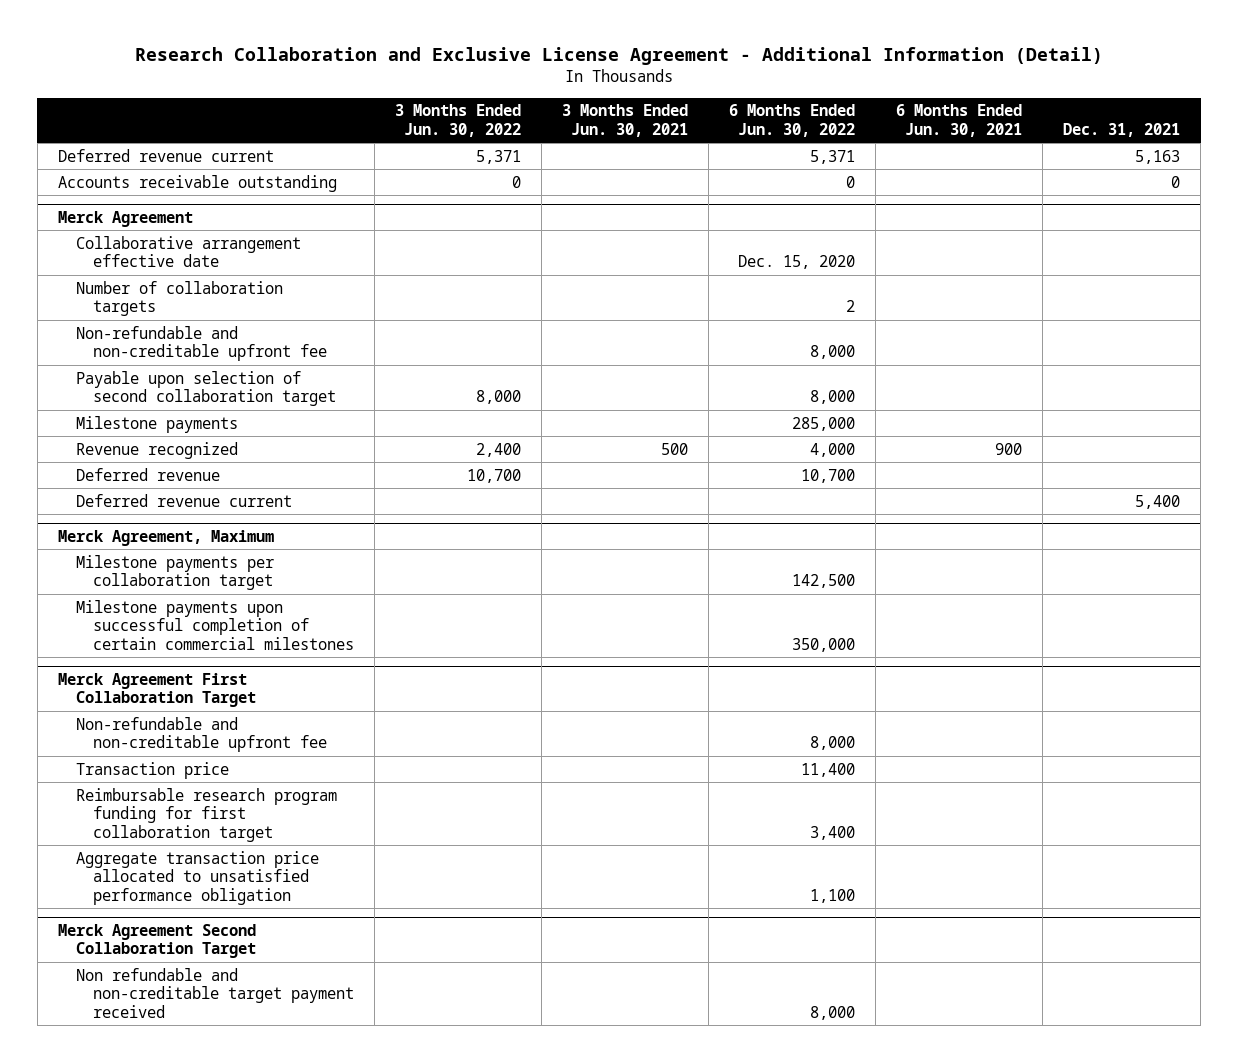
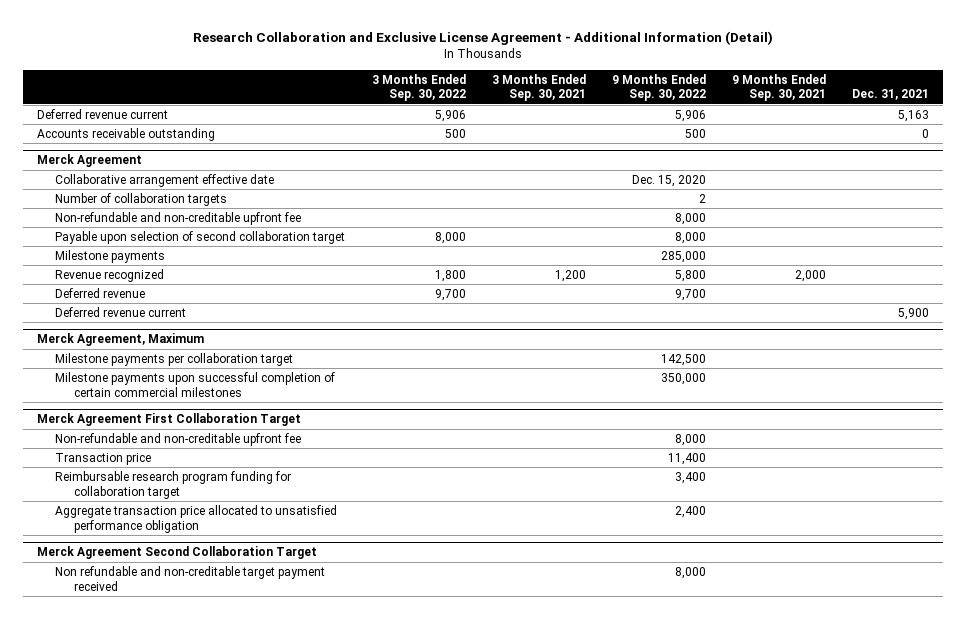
- | 3 Months Ended Jun. 30, 2022 | 3 Months Ended Jun. 30, 2021 | 6 Months Ended Jun. 30, 2022 | 6 Months Ended Jun. 30, 2021 | Dec. 31, 2021
+ | 3 Months Ended Sep. 30, 2022 | 3 Months Ended Sep. 30, 2021 | 9 Months Ended Sep. 30, 2022 | 9 Months Ended Sep. 30, 2021 | Dec. 31, 2021
@ Merck Agreement
- Deferred revenue current | | | | | 5,400
+ Deferred revenue current | | | | | 5,900
@ Merck Agreement First Collaboration Target
- Reimbursable research program funding for first collaboration target | | | 3,400 | |
+ Reimbursable research program funding for collaboration target | | | 3,400 | |

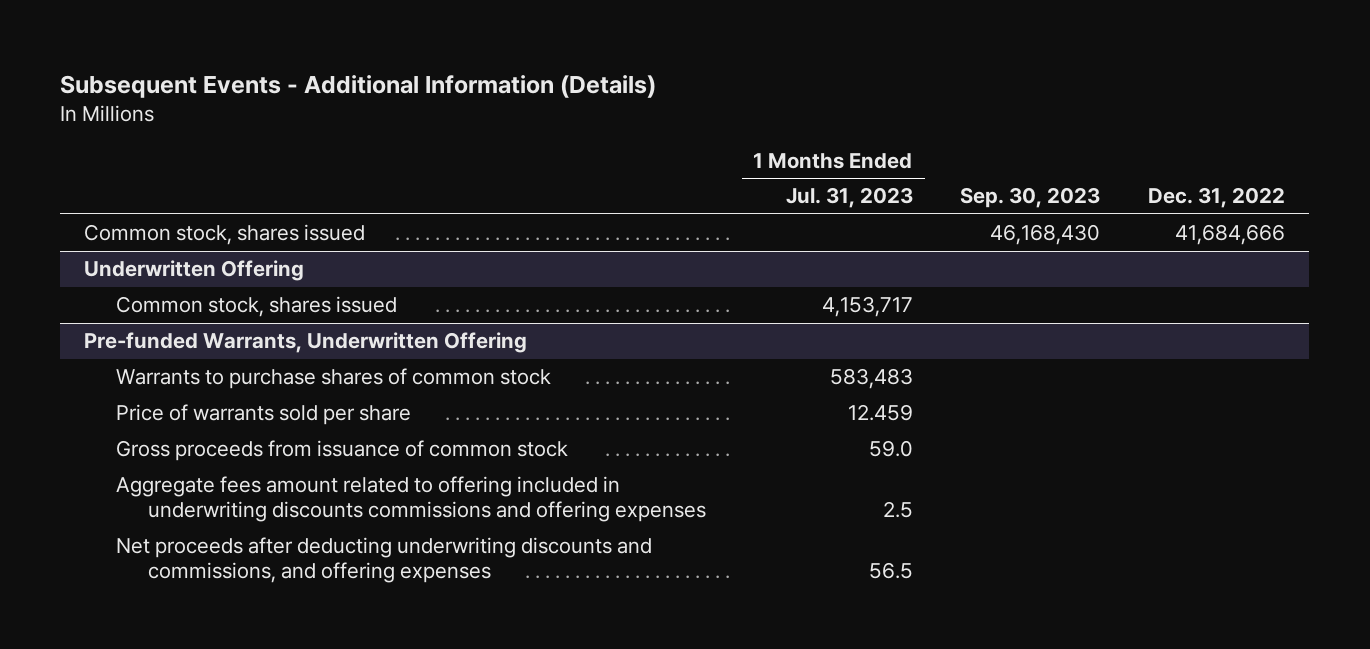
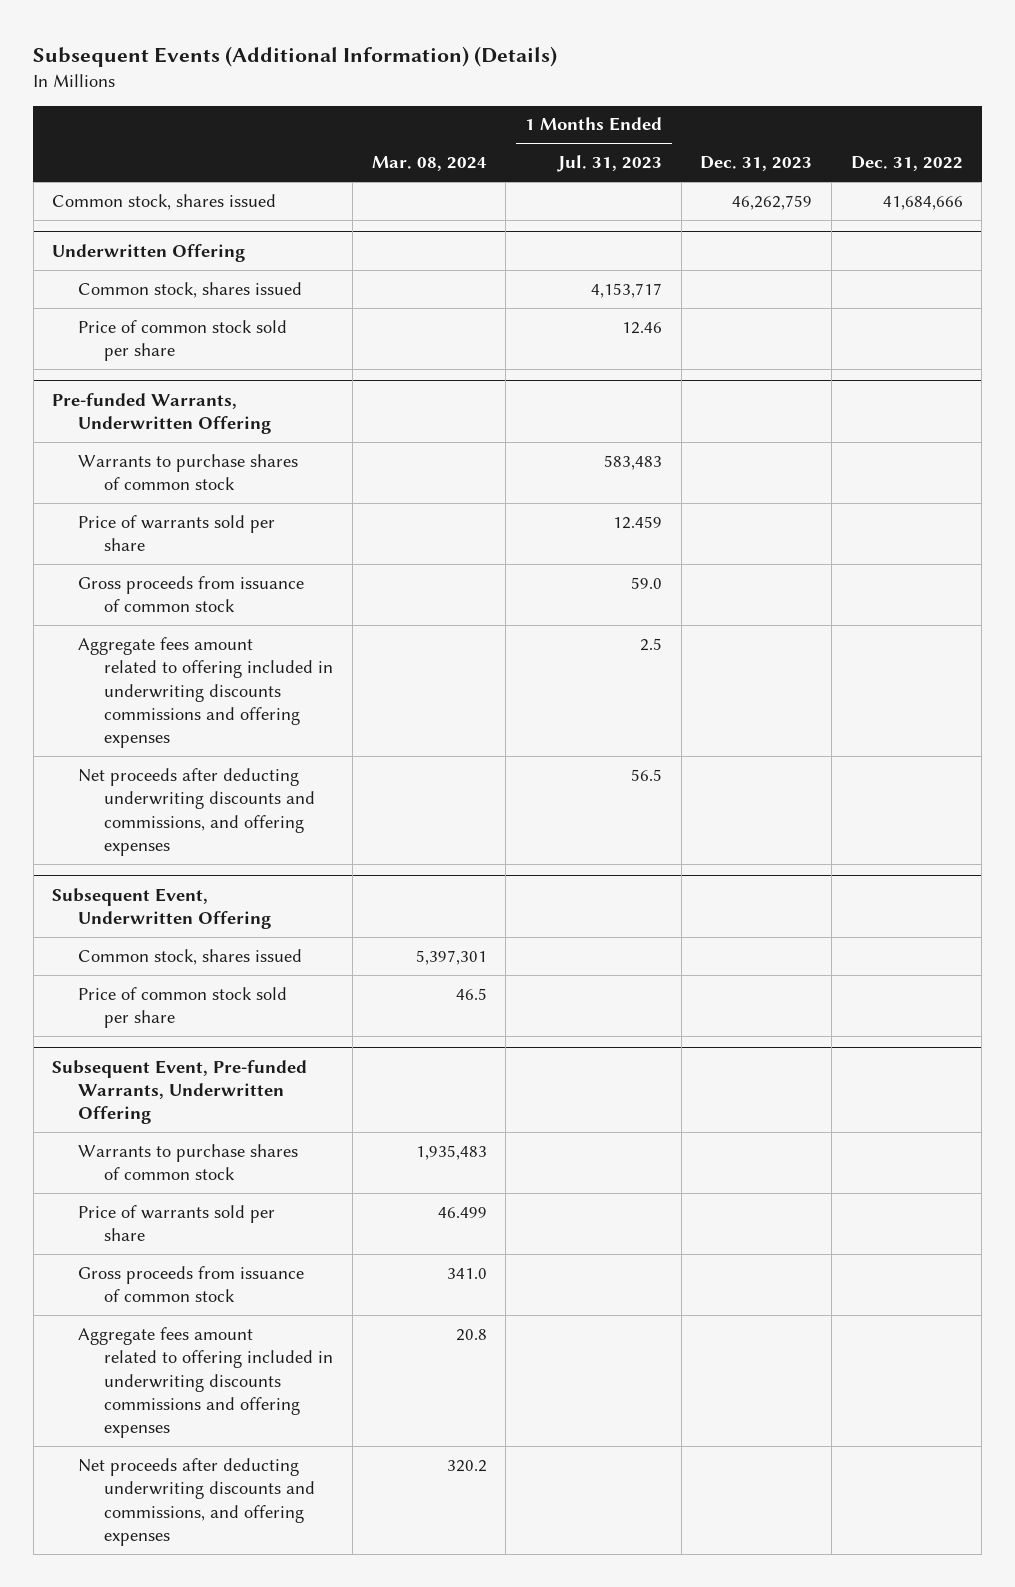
- Subsequent Events - Additional Information (Details)
+ Subsequent Events (Additional Information) (Details)
- | 1 Months Ended Jul. 31, 2023 | Sep. 30, 2023 | Dec. 31, 2022
+ | Mar. 08, 2024 | 1 Months Ended Jul. 31, 2023 | Dec. 31, 2023 | Dec. 31, 2022
@ Underwritten Offering
+ Price of common stock sold per share | | 12.46 | |
+ Subsequent Event, Underwritten Offering
+ Common stock, shares issued | 5,397,301 | | |
+ Price of common stock sold per share | 46.5 | | |
+ Subsequent Event, Pre-funded Warrants, Underwritten Offering
+ Warrants to purchase shares of common stock | 1,935,483 | | |
+ Price of warrants sold per share | 46.499 | | |
+ Gross proceeds from issuance of common stock | 341.0 | | |
+ Aggregate fees amount related to offering included in underwriting discounts commissions and offering expenses | 20.8 | | |
+ Net proceeds after deducting underwriting discounts and commissions, and offering expenses | 320.2 | | |

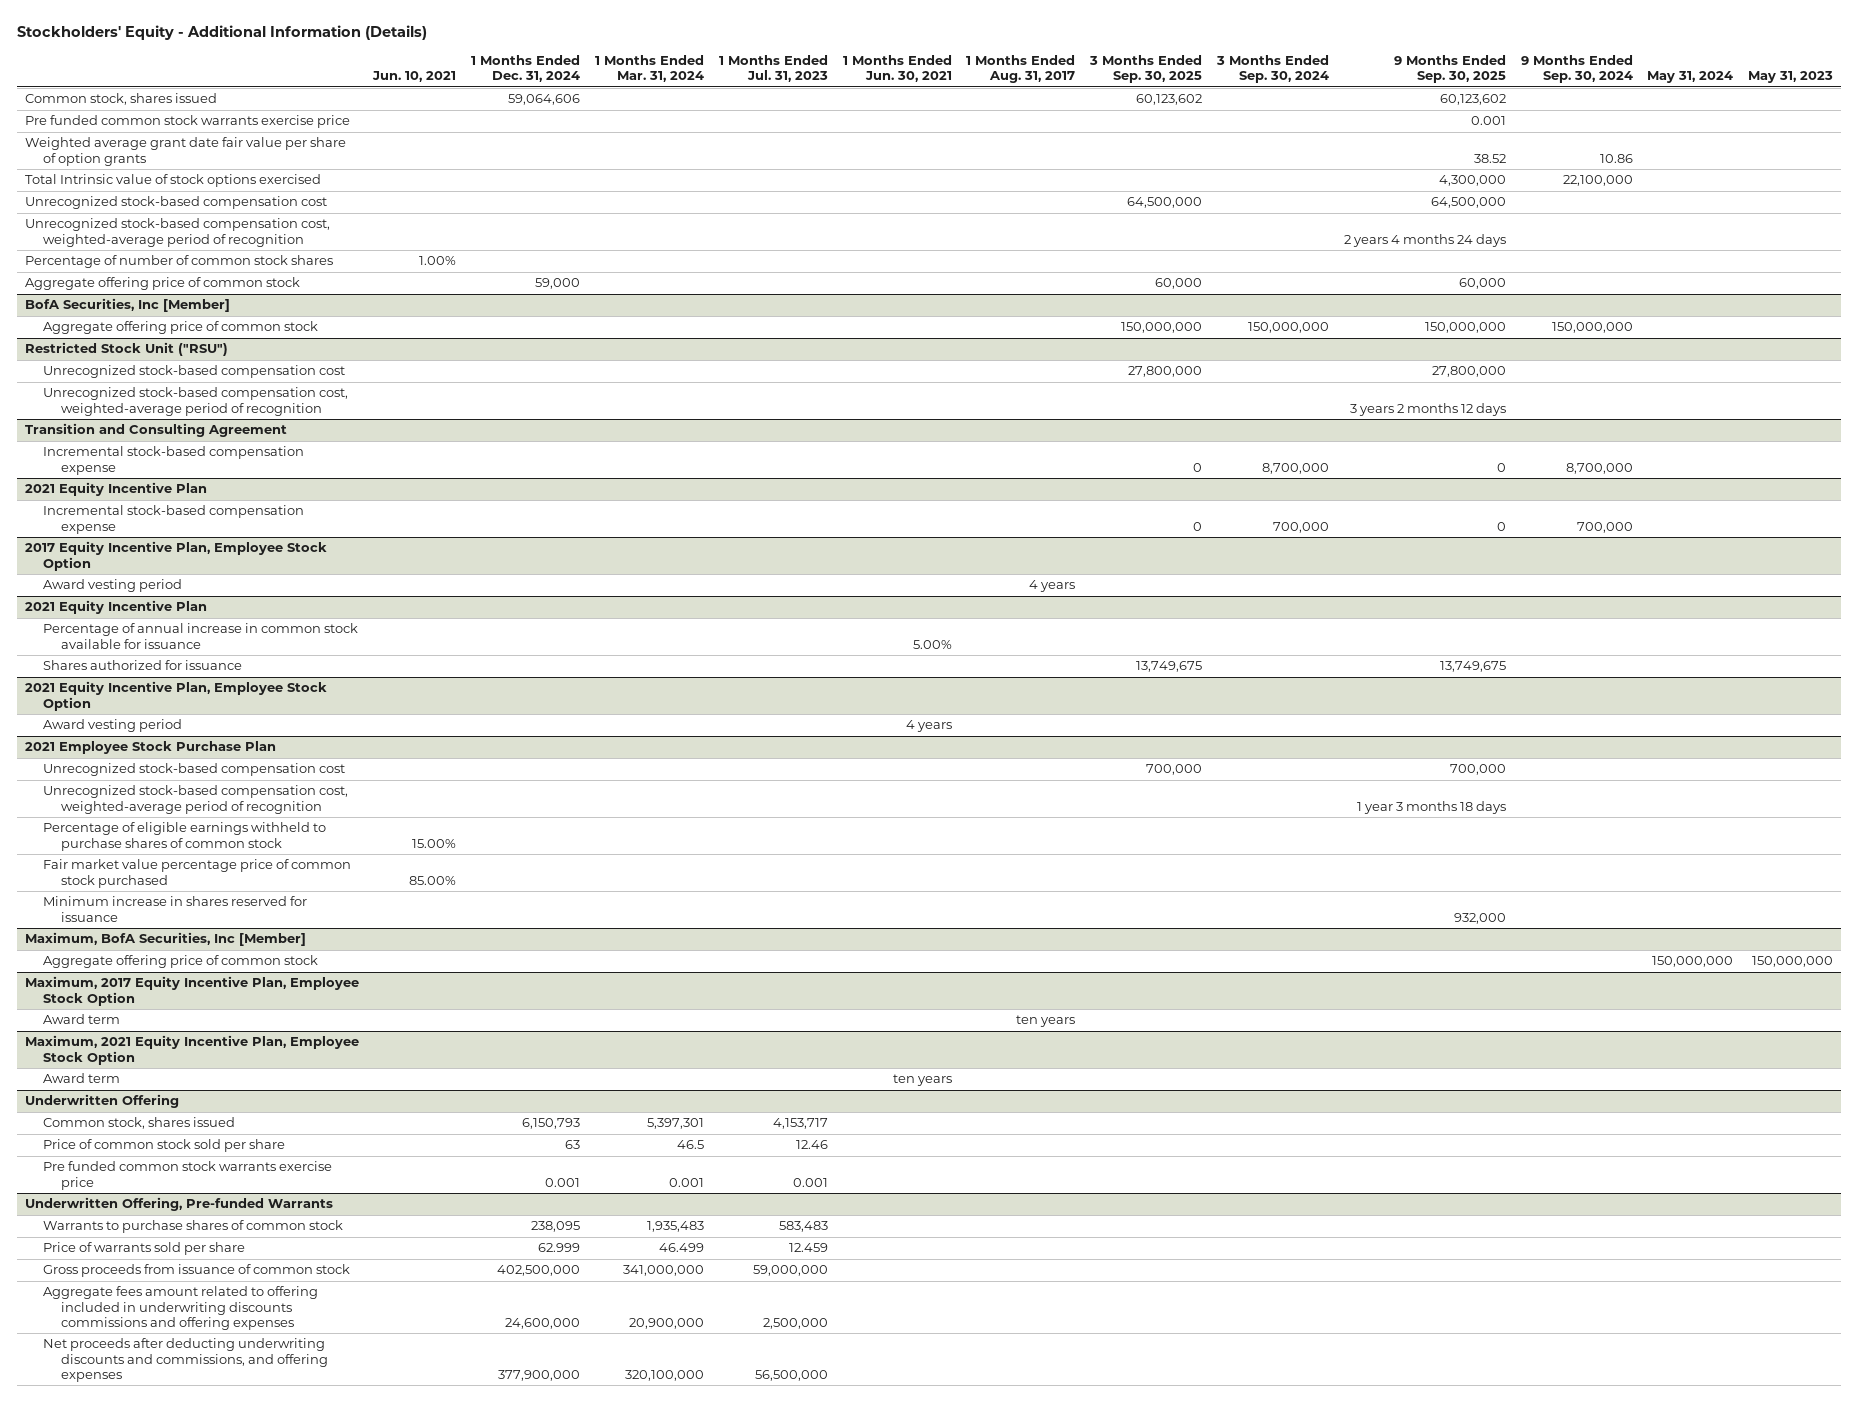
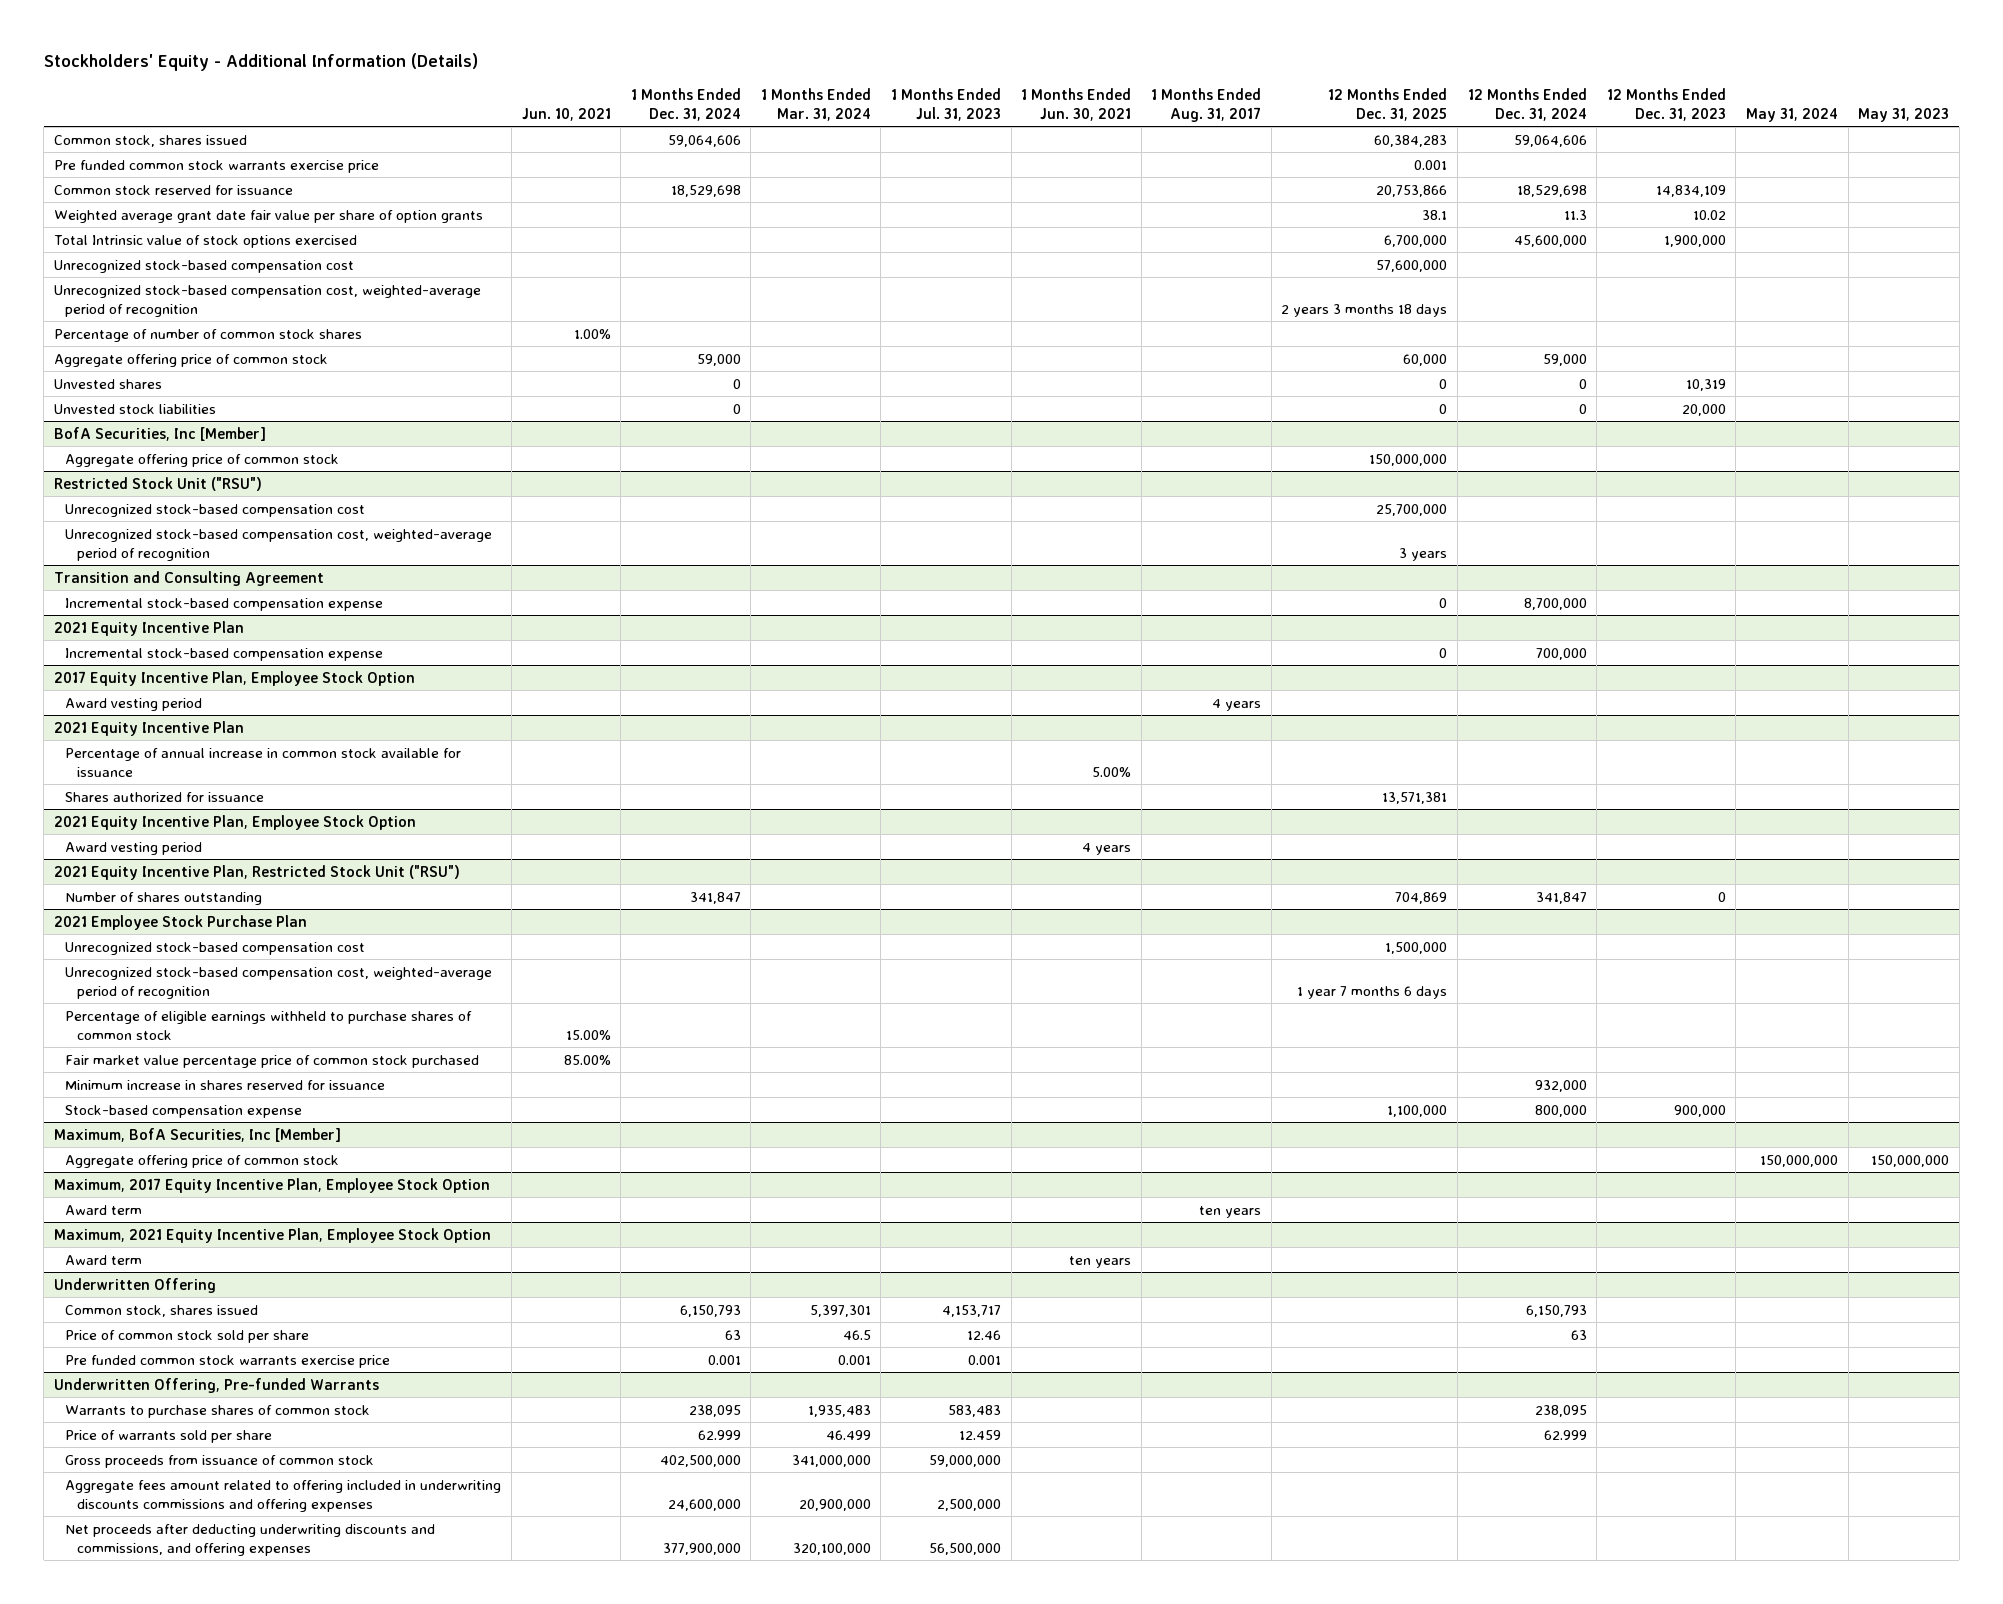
- | Jun. 10, 2021 | 1 Months Ended Dec. 31, 2024 | 1 Months Ended Mar. 31, 2024 | 1 Months Ended Jul. 31, 2023 | 1 Months Ended Jun. 30, 2021 | 1 Months Ended Aug. 31, 2017 | 3 Months Ended Sep. 30, 2025 | 3 Months Ended Sep. 30, 2024 | 9 Months Ended Sep. 30, 2025 | 9 Months Ended Sep. 30, 2024 | May 31, 2024 | May 31, 2023
+ | Jun. 10, 2021 | 1 Months Ended Dec. 31, 2024 | 1 Months Ended Mar. 31, 2024 | 1 Months Ended Jul. 31, 2023 | 1 Months Ended Jun. 30, 2021 | 1 Months Ended Aug. 31, 2017 | 12 Months Ended Dec. 31, 2025 | 12 Months Ended Dec. 31, 2024 | 12 Months Ended Dec. 31, 2023 | May 31, 2024 | May 31, 2023
+ Common stock reserved for issuance | | 18,529,698 | | | | | 20,753,866 | 18,529,698 | 14,834,109 | |
+ Unvested shares | | 0 | | | | | 0 | 0 | 10,319 | |
+ Unvested stock liabilities | | 0 | | | | | 0 | 0 | 20,000 | |
+ 2021 Equity Incentive Plan, Restricted Stock Unit ("RSU")
+ Number of shares outstanding | | 341,847 | | | | | 704,869 | 341,847 | 0 | |
@ 2021 Employee Stock Purchase Plan
+ Stock-based compensation expense | | | | | | | 1,100,000 | 800,000 | 900,000 | |

